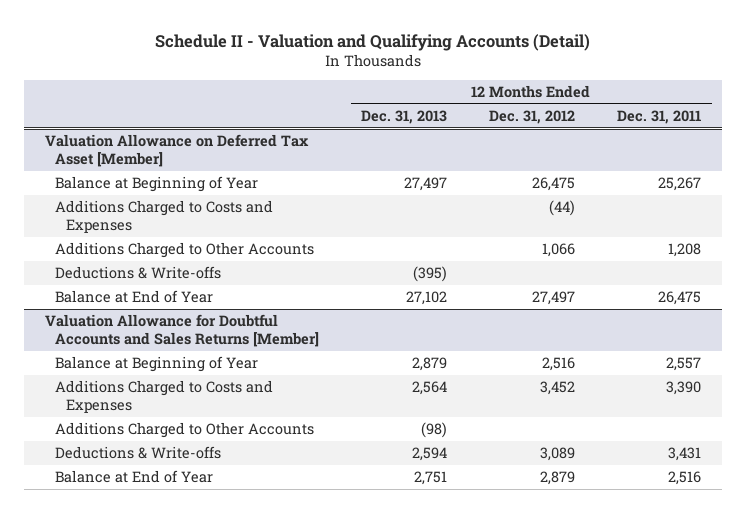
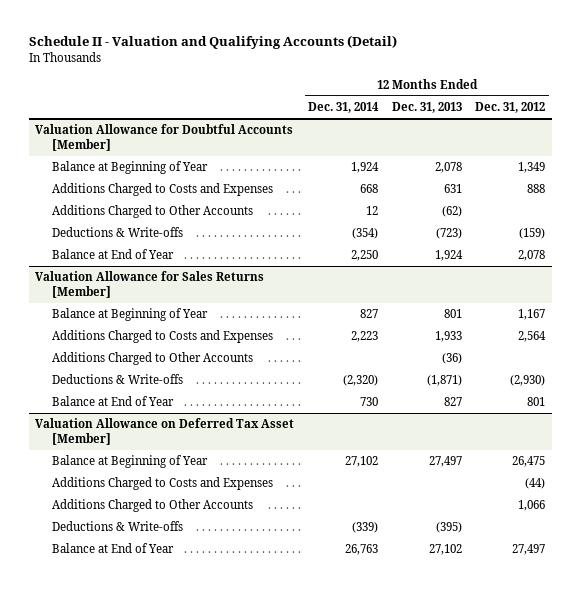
- | 12 Months Ended Dec. 31, 2013 | 12 Months Ended Dec. 31, 2012 | 12 Months Ended Dec. 31, 2011
+ | 12 Months Ended Dec. 31, 2014 | 12 Months Ended Dec. 31, 2013 | 12 Months Ended Dec. 31, 2012
+ Valuation Allowance for Doubtful Accounts [Member]
+ Balance at Beginning of Year | 1,924 | 2,078 | 1,349
+ Additions Charged to Costs and Expenses | 668 | 631 | 888
+ Additions Charged to Other Accounts | 12 | (62) |
+ Deductions & Write-offs | (354) | (723) | (159)
+ Balance at End of Year | 2,250 | 1,924 | 2,078
+ Valuation Allowance for Sales Returns [Member]
+ Balance at Beginning of Year | 827 | 801 | 1,167
+ Additions Charged to Costs and Expenses | 2,223 | 1,933 | 2,564
+ Additions Charged to Other Accounts | | (36) |
+ Deductions & Write-offs | (2,320) | (1,871) | (2,930)
+ Balance at End of Year | 730 | 827 | 801
- Valuation Allowance for Doubtful Accounts and Sales Returns [Member]
- Balance at Beginning of Year | 2,879 | 2,516 | 2,557
- Additions Charged to Costs and Expenses | 2,564 | 3,452 | 3,390
- Additions Charged to Other Accounts | (98) | |
- Deductions & Write-offs | 2,594 | 3,089 | 3,431
- Balance at End of Year | 2,751 | 2,879 | 2,516

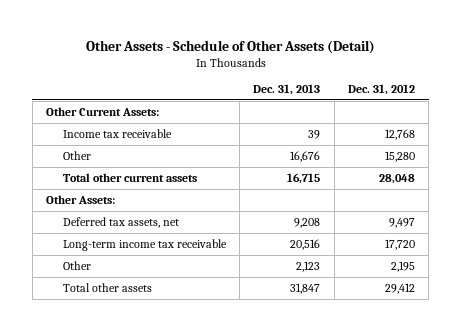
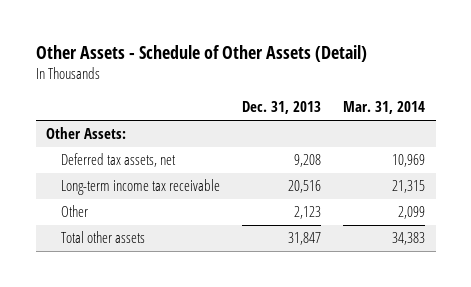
- | Dec. 31, 2013 | Dec. 31, 2012
+ | Dec. 31, 2013 | Mar. 31, 2014
- Other Current Assets:
- Income tax receivable | 39 | 12,768
- Other | 16,676 | 15,280
- Total other current assets | 16,715 | 28,048

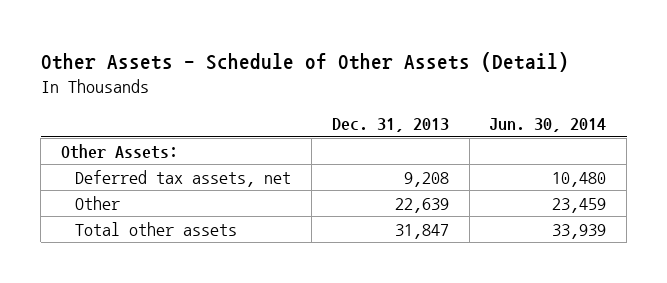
- | Dec. 31, 2013 | Mar. 31, 2014
+ | Dec. 31, 2013 | Jun. 30, 2014
- Long-term income tax receivable | 20,516 | 21,315
- Other | 2,123 | 2,099
+ Other | 22,639 | 23,459

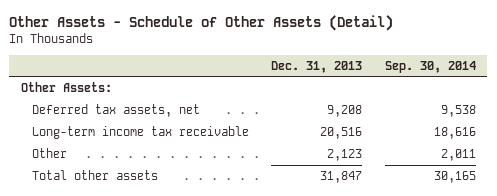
- | Dec. 31, 2013 | Jun. 30, 2014
+ | Dec. 31, 2013 | Sep. 30, 2014
- Other | 22,639 | 23,459
+ Long-term income tax receivable | 20,516 | 18,616
+ Other | 2,123 | 2,011

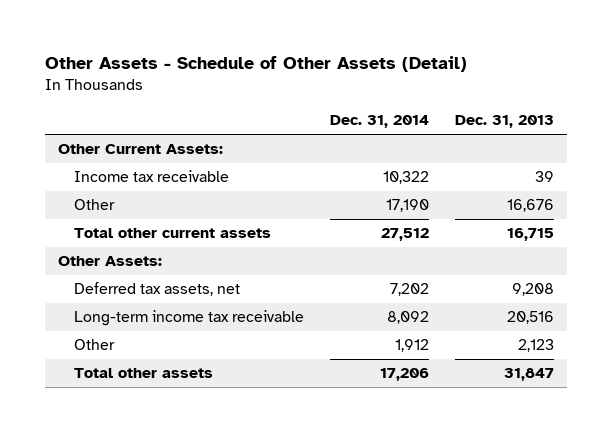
- | Dec. 31, 2013 | Sep. 30, 2014
+ | Dec. 31, 2014 | Dec. 31, 2013
+ Other Current Assets:
+ Income tax receivable | 10,322 | 39
+ Other | 17,190 | 16,676
+ Total other current assets | 27,512 | 16,715

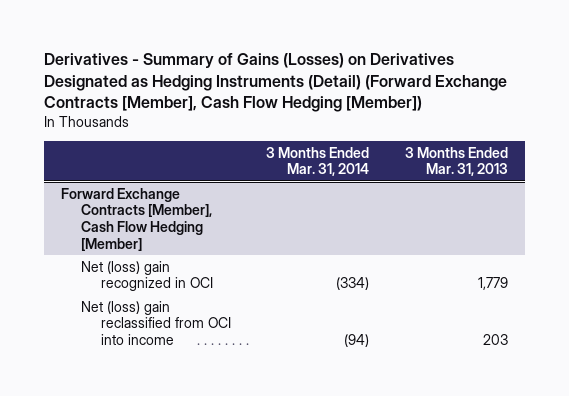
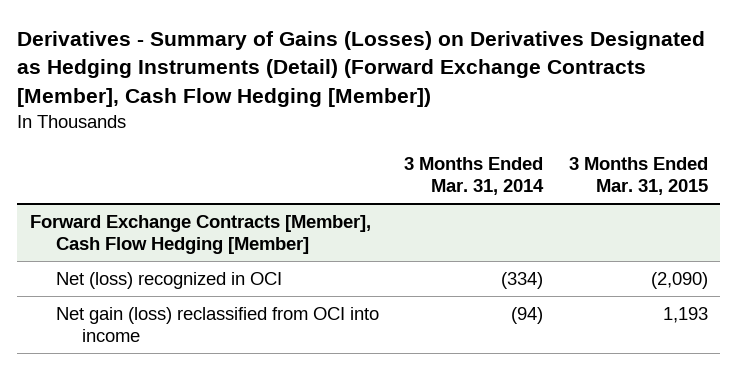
- | 3 Months Ended Mar. 31, 2014 | 3 Months Ended Mar. 31, 2013
+ | 3 Months Ended Mar. 31, 2014 | 3 Months Ended Mar. 31, 2015
@ Forward Exchange Contracts [Member], Cash Flow Hedging [Member]
- Net (loss) gain recognized in OCI | (334) | 1,779
- Net (loss) gain reclassified from OCI into income | (94) | 203
+ Net (loss) recognized in OCI | (334) | (2,090)
+ Net gain (loss) reclassified from OCI into income | (94) | 1,193

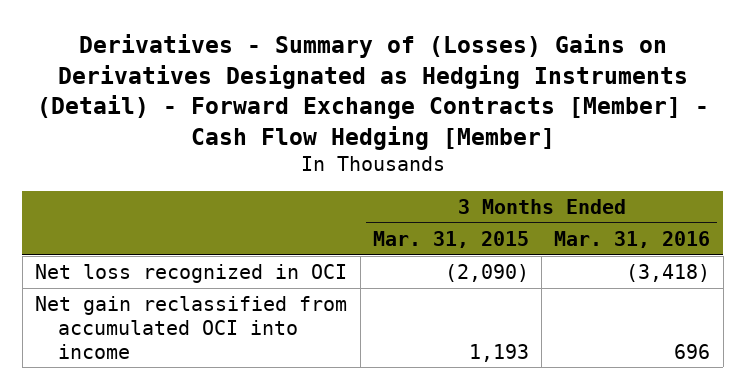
- Derivatives - Summary of Gains (Losses) on Derivatives Designated as Hedging Instruments (Detail) (Forward Exchange Contracts [Member], Cash Flow Hedging [Member])
+ Derivatives - Summary of (Losses) Gains on Derivatives Designated as Hedging Instruments (Detail) - Forward Exchange Contracts [Member] - Cash Flow Hedging [Member]
- | 3 Months Ended Mar. 31, 2014 | 3 Months Ended Mar. 31, 2015
+ | 3 Months Ended Mar. 31, 2015 | 3 Months Ended Mar. 31, 2016
- Forward Exchange Contracts [Member], Cash Flow Hedging [Member]
- Net (loss) recognized in OCI | (334) | (2,090)
- Net gain (loss) reclassified from OCI into income | (94) | 1,193
+ Net loss recognized in OCI | (2,090) | (3,418)
+ Net gain reclassified from accumulated OCI into income | 1,193 | 696

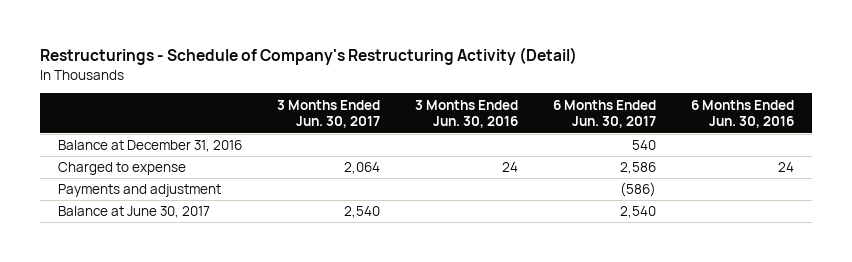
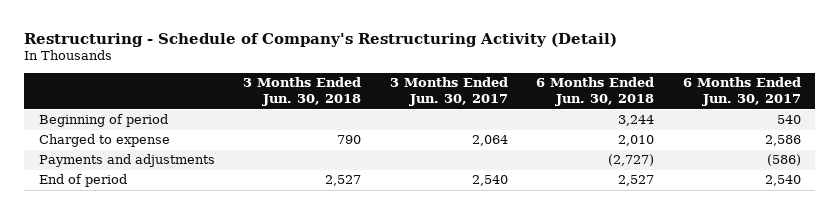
- Restructurings - Schedule of Company's Restructuring Activity (Detail)
+ Restructuring - Schedule of Company's Restructuring Activity (Detail)
- | 3 Months Ended Jun. 30, 2017 | 3 Months Ended Jun. 30, 2016 | 6 Months Ended Jun. 30, 2017 | 6 Months Ended Jun. 30, 2016
+ | 3 Months Ended Jun. 30, 2018 | 3 Months Ended Jun. 30, 2017 | 6 Months Ended Jun. 30, 2018 | 6 Months Ended Jun. 30, 2017
- Balance at December 31, 2016 | | | 540 |
+ Beginning of period | | | 3,244 | 540
- Payments and adjustment | | | (586) |
- Balance at June 30, 2017 | 2,540 | | 2,540 |
+ Payments and adjustments | | | (2,727) | (586)
+ End of period | 2,527 | 2,540 | 2,527 | 2,540

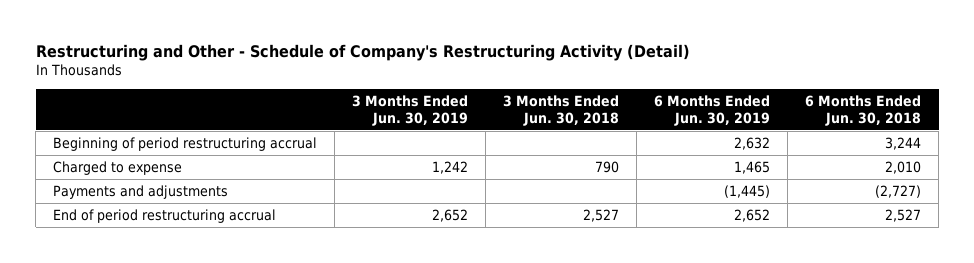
- Restructuring - Schedule of Company's Restructuring Activity (Detail)
+ Restructuring and Other - Schedule of Company's Restructuring Activity (Detail)
- | 3 Months Ended Jun. 30, 2018 | 3 Months Ended Jun. 30, 2017 | 6 Months Ended Jun. 30, 2018 | 6 Months Ended Jun. 30, 2017
+ | 3 Months Ended Jun. 30, 2019 | 3 Months Ended Jun. 30, 2018 | 6 Months Ended Jun. 30, 2019 | 6 Months Ended Jun. 30, 2018
- Beginning of period | | | 3,244 | 540
+ Beginning of period restructuring accrual | | | 2,632 | 3,244
- End of period | 2,527 | 2,540 | 2,527 | 2,540
+ End of period restructuring accrual | 2,652 | 2,527 | 2,652 | 2,527

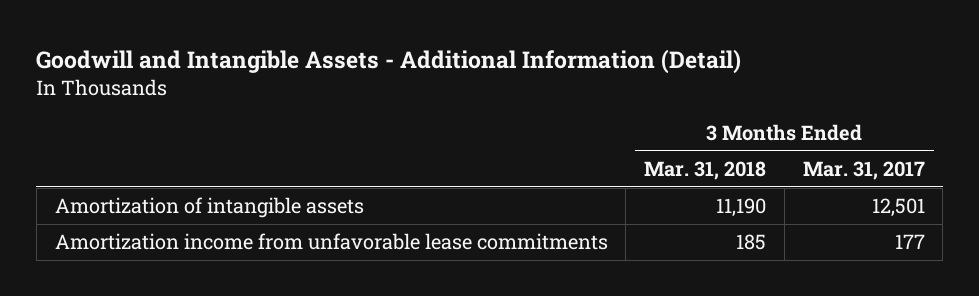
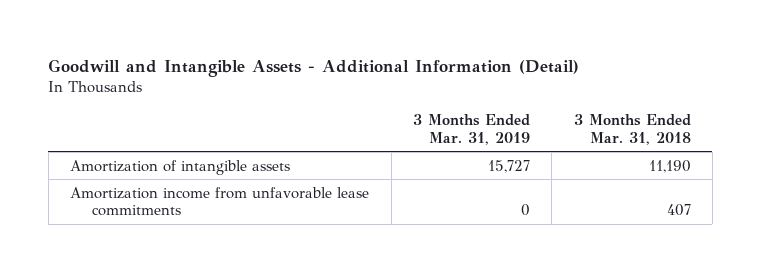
- | 3 Months Ended Mar. 31, 2018 | 3 Months Ended Mar. 31, 2017
+ | 3 Months Ended Mar. 31, 2019 | 3 Months Ended Mar. 31, 2018
- Amortization income from unfavorable lease commitments | 185 | 177
+ Amortization income from unfavorable lease commitments | 0 | 407

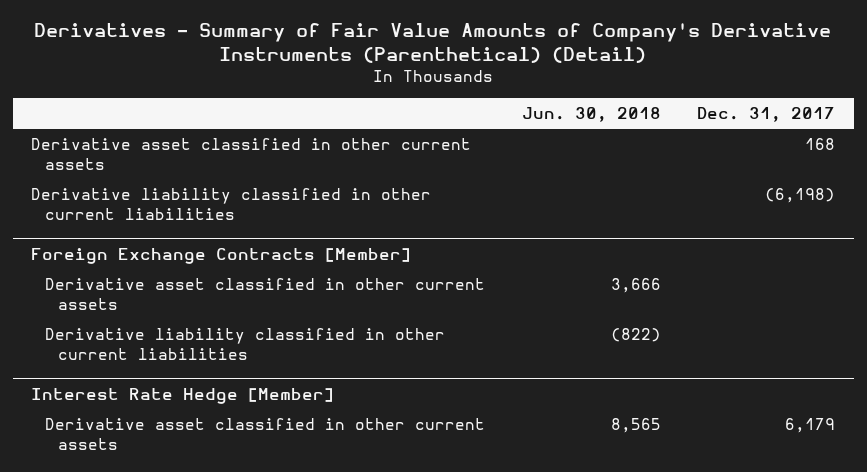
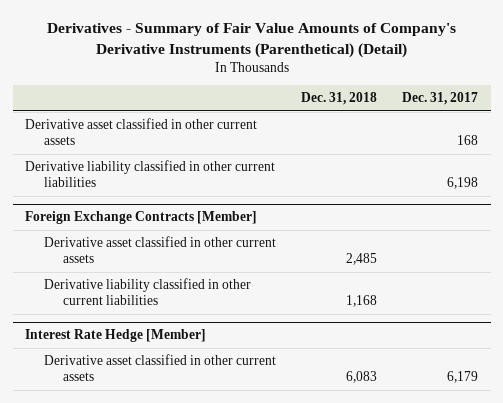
- | Jun. 30, 2018 | Dec. 31, 2017
+ | Dec. 31, 2018 | Dec. 31, 2017
- Derivative liability classified in other current liabilities | | (6,198)
+ Derivative liability classified in other current liabilities | | 6,198

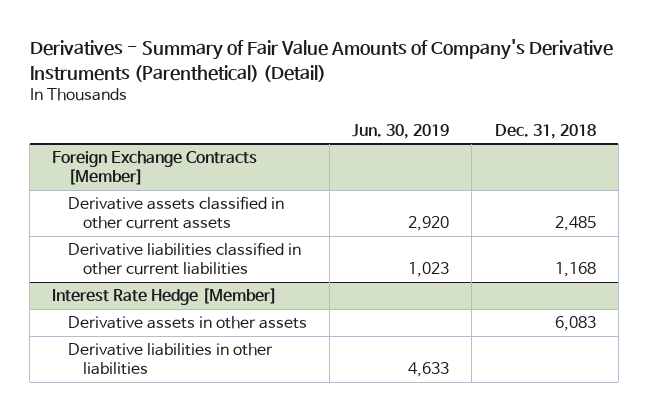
- | Dec. 31, 2018 | Dec. 31, 2017
+ | Jun. 30, 2019 | Dec. 31, 2018
- Derivative asset classified in other current assets | | 168
- Derivative liability classified in other current liabilities | | 6,198
@ Foreign Exchange Contracts [Member]
- Derivative asset classified in other current assets | 2,485 |
- Derivative liability classified in other current liabilities | 1,168 |
+ Derivative assets classified in other current assets | 2,920 | 2,485
+ Derivative liabilities classified in other current liabilities | 1,023 | 1,168
@ Interest Rate Hedge [Member]
- Derivative asset classified in other current assets | 6,083 | 6,179
+ Derivative assets in other assets | | 6,083
+ Derivative liabilities in other liabilities | 4,633 |

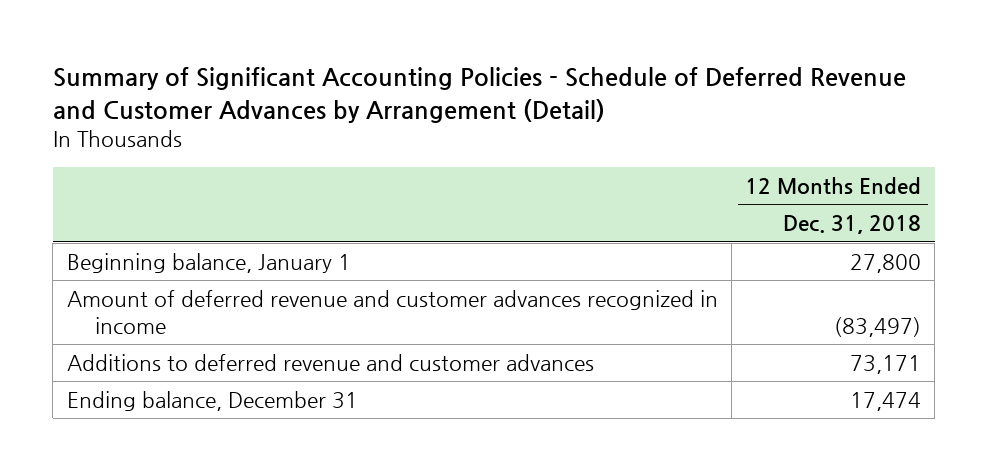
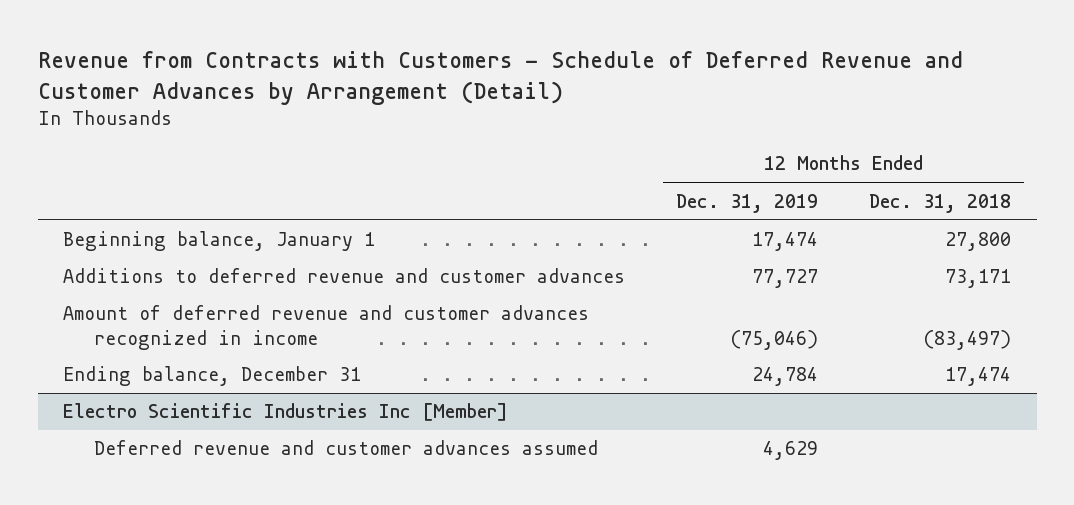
- Summary of Significant Accounting Policies - Schedule of Deferred Revenue and Customer Advances by Arrangement (Detail)
+ Revenue from Contracts with Customers - Schedule of Deferred Revenue and Customer Advances by Arrangement (Detail)
- | 12 Months Ended Dec. 31, 2018
+ | 12 Months Ended Dec. 31, 2019 | 12 Months Ended Dec. 31, 2018
moved down: Amount of deferred revenue and customer advances recognized in income | (75,046) | (83,497)
+ Electro Scientific Industries Inc [Member]
+ Deferred revenue and customer advances assumed | 4,629 |

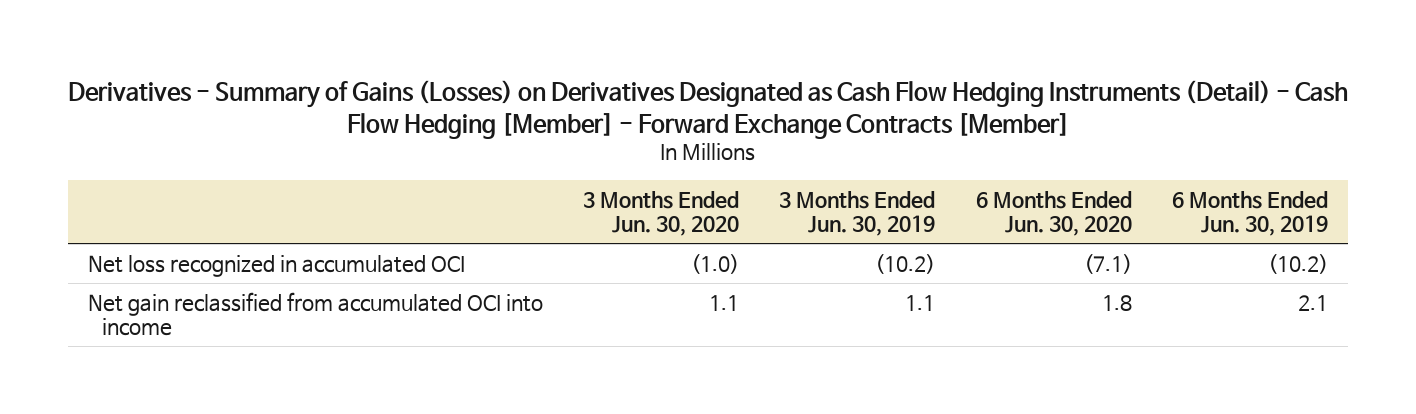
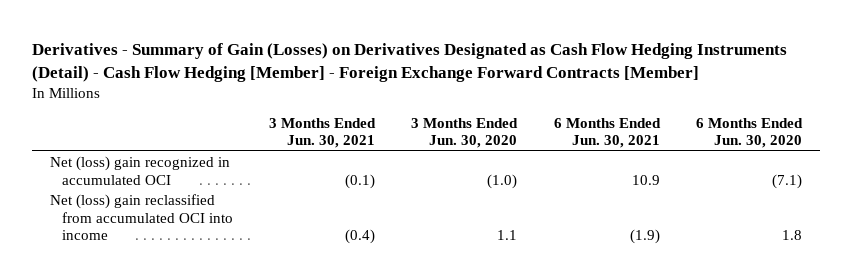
- Derivatives - Summary of Gains (Losses) on Derivatives Designated as Cash Flow Hedging Instruments (Detail) - Cash Flow Hedging [Member] - Forward Exchange Contracts [Member]
+ Derivatives - Summary of Gain (Losses) on Derivatives Designated as Cash Flow Hedging Instruments (Detail) - Cash Flow Hedging [Member] - Foreign Exchange Forward Contracts [Member]
- | 3 Months Ended Jun. 30, 2020 | 3 Months Ended Jun. 30, 2019 | 6 Months Ended Jun. 30, 2020 | 6 Months Ended Jun. 30, 2019
+ | 3 Months Ended Jun. 30, 2021 | 3 Months Ended Jun. 30, 2020 | 6 Months Ended Jun. 30, 2021 | 6 Months Ended Jun. 30, 2020
- Net loss recognized in accumulated OCI | (1.0) | (10.2) | (7.1) | (10.2)
- Net gain reclassified from accumulated OCI into income | 1.1 | 1.1 | 1.8 | 2.1
+ Net (loss) gain recognized in accumulated OCI | (0.1) | (1.0) | 10.9 | (7.1)
+ Net (loss) gain reclassified from accumulated OCI into income | (0.4) | 1.1 | (1.9) | 1.8

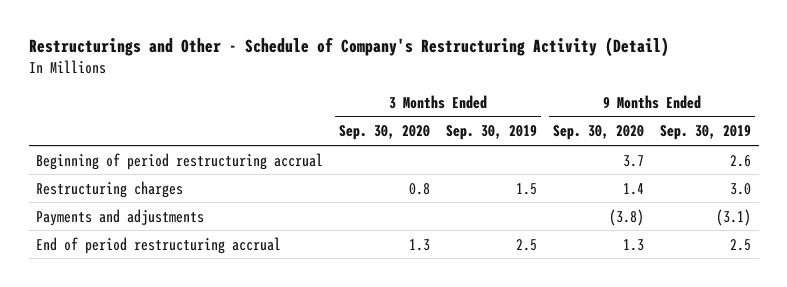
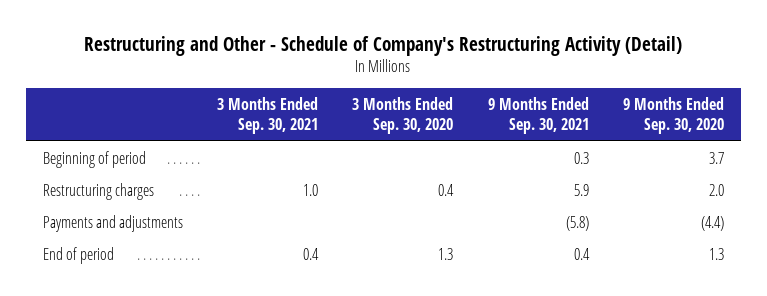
- Restructurings and Other - Schedule of Company's Restructuring Activity (Detail)
+ Restructuring and Other - Schedule of Company's Restructuring Activity (Detail)
- | 3 Months Ended Sep. 30, 2020 | 3 Months Ended Sep. 30, 2019 | 9 Months Ended Sep. 30, 2020 | 9 Months Ended Sep. 30, 2019
+ | 3 Months Ended Sep. 30, 2021 | 3 Months Ended Sep. 30, 2020 | 9 Months Ended Sep. 30, 2021 | 9 Months Ended Sep. 30, 2020
- Beginning of period restructuring accrual | | | 3.7 | 2.6
- Restructuring charges | 0.8 | 1.5 | 1.4 | 3.0
- Payments and adjustments | | | (3.8) | (3.1)
- End of period restructuring accrual | 1.3 | 2.5 | 1.3 | 2.5
+ Beginning of period | | | 0.3 | 3.7
+ Restructuring charges | 1.0 | 0.4 | 5.9 | 2.0
+ Payments and adjustments | | | (5.8) | (4.4)
+ End of period | 0.4 | 1.3 | 0.4 | 1.3

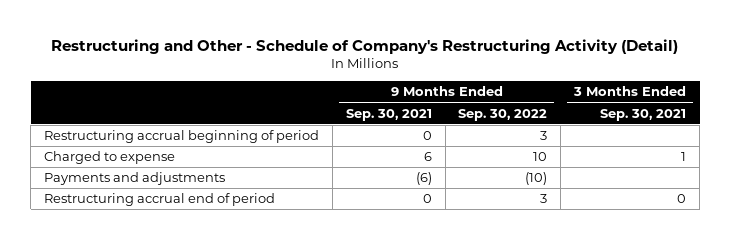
- | 3 Months Ended Sep. 30, 2021 | 3 Months Ended Sep. 30, 2020 | 9 Months Ended Sep. 30, 2021 | 9 Months Ended Sep. 30, 2020
+ | 9 Months Ended Sep. 30, 2021 | 9 Months Ended Sep. 30, 2022 | 3 Months Ended Sep. 30, 2021
- Beginning of period | | | 0.3 | 3.7
- Restructuring charges | 1.0 | 0.4 | 5.9 | 2.0
- Payments and adjustments | | | (5.8) | (4.4)
- End of period | 0.4 | 1.3 | 0.4 | 1.3
+ Restructuring accrual beginning of period | 0 | 3 |
+ Charged to expense | 6 | 10 | 1
+ Payments and adjustments | (6) | (10) |
+ Restructuring accrual end of period | 0 | 3 | 0

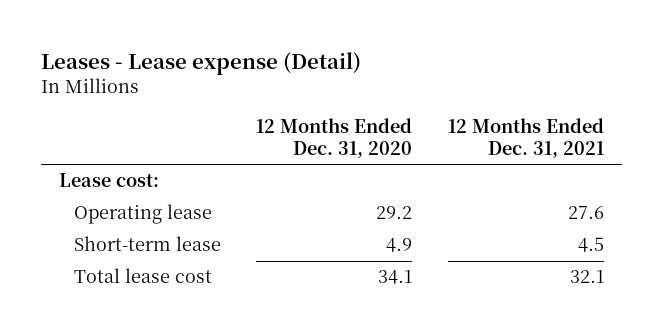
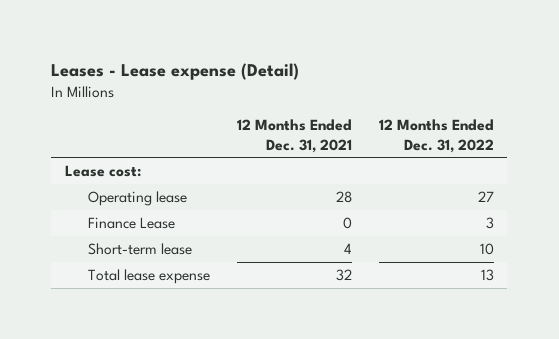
- | 12 Months Ended Dec. 31, 2020 | 12 Months Ended Dec. 31, 2021
+ | 12 Months Ended Dec. 31, 2021 | 12 Months Ended Dec. 31, 2022
- Operating lease | 29.2 | 27.6
- Short-term lease | 4.9 | 4.5
- Total lease cost | 34.1 | 32.1
+ Operating lease | 28 | 27
+ Finance Lease | 0 | 3
+ Short-term lease | 4 | 10
+ Total lease expense | 32 | 13

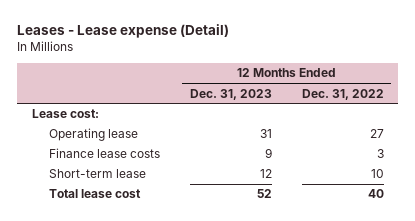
- | 12 Months Ended Dec. 31, 2021 | 12 Months Ended Dec. 31, 2022
+ | 12 Months Ended Dec. 31, 2023 | 12 Months Ended Dec. 31, 2022
- Finance Lease | 0 | 3
+ Finance lease costs | 9 | 3
- Total lease expense | 32 | 13
+ Total lease cost | 52 | 40

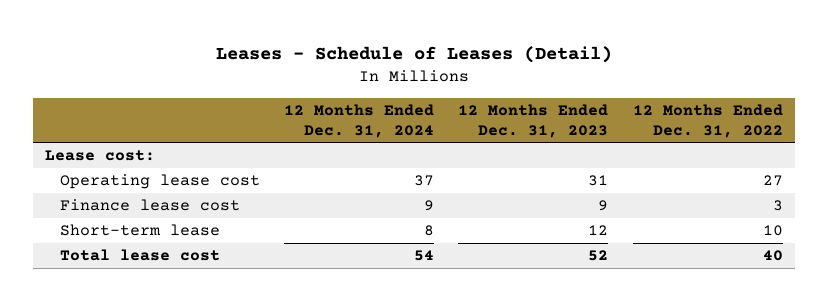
- Leases - Lease expense (Detail)
+ Leases - Schedule of Leases (Detail)
- | 12 Months Ended Dec. 31, 2023 | 12 Months Ended Dec. 31, 2022
+ | 12 Months Ended Dec. 31, 2024 | 12 Months Ended Dec. 31, 2023 | 12 Months Ended Dec. 31, 2022
- Operating lease | 31 | 27
- Finance lease costs | 9 | 3
+ Operating lease cost | 37 | 31 | 27
+ Finance lease cost | 9 | 9 | 3

